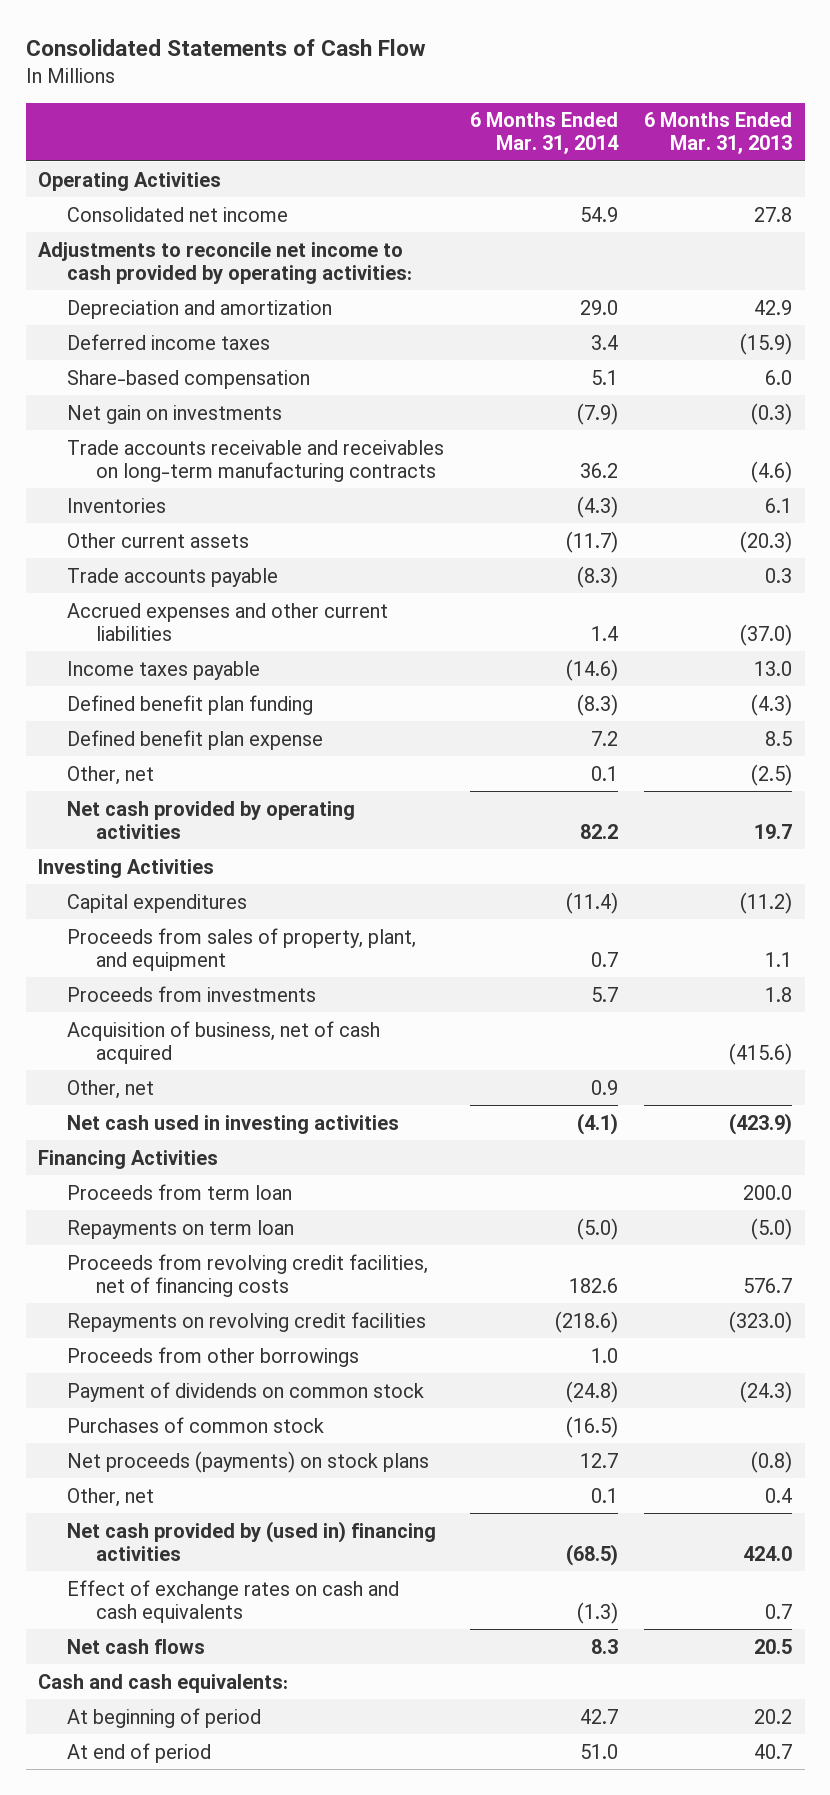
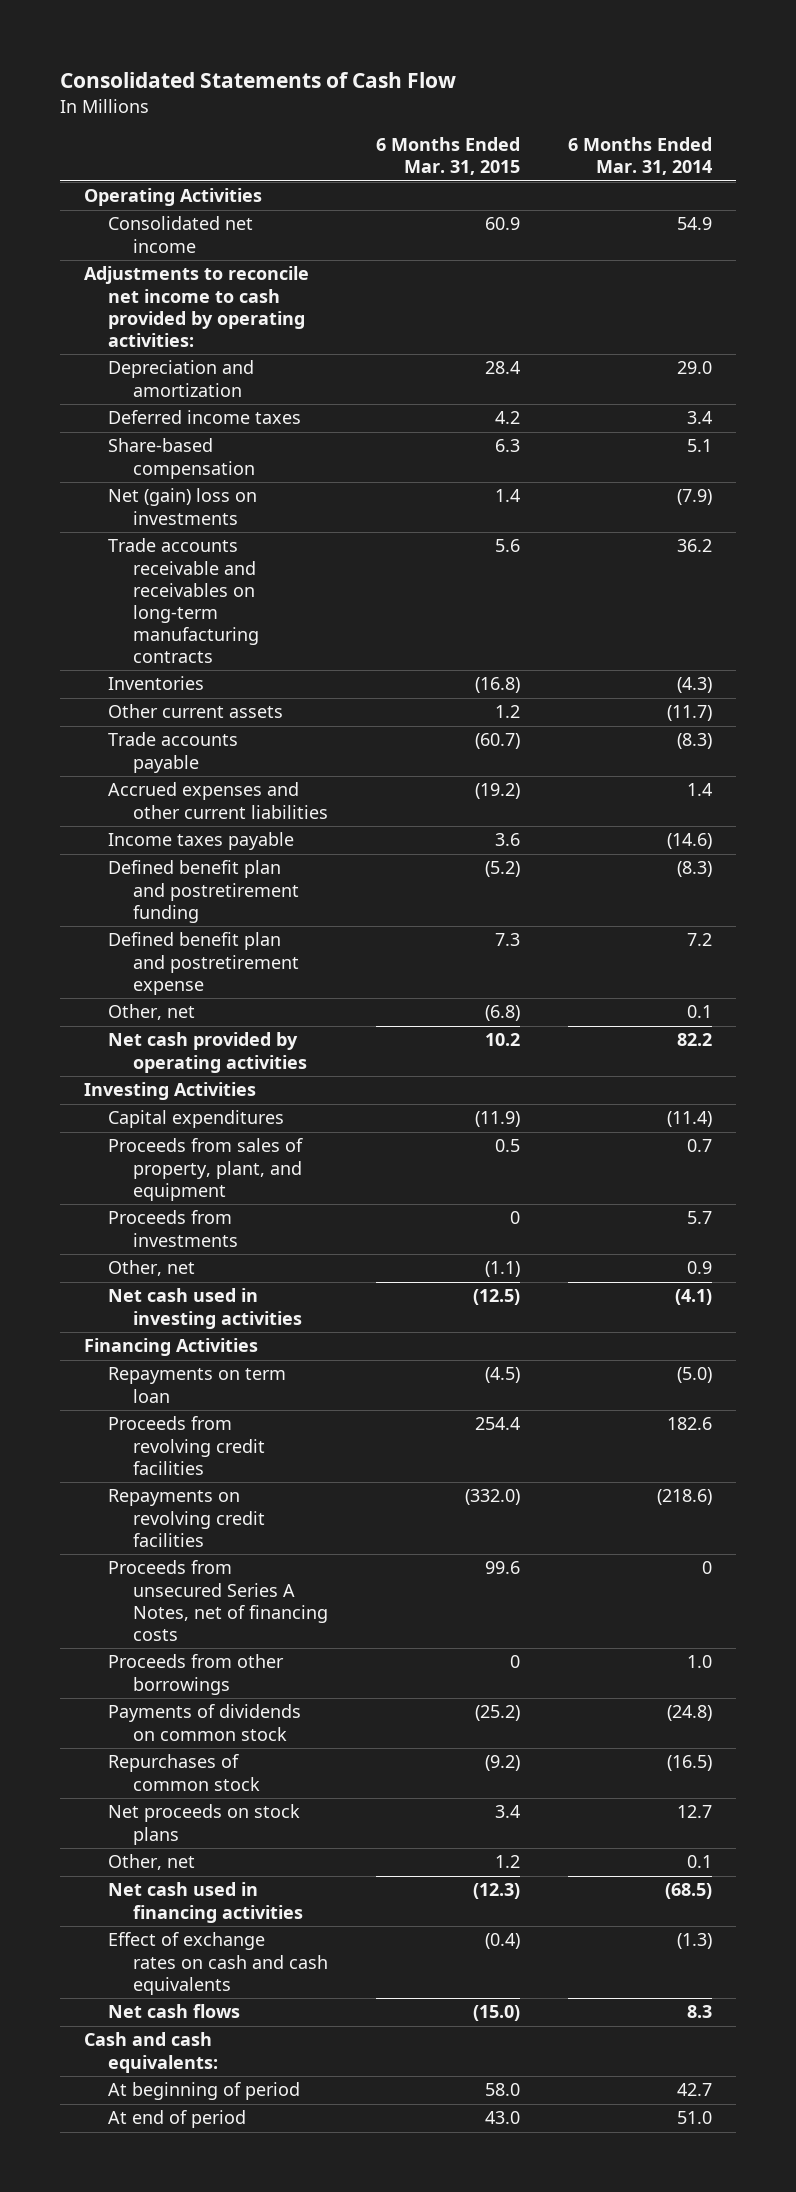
- | 6 Months Ended Mar. 31, 2014 | 6 Months Ended Mar. 31, 2013
+ | 6 Months Ended Mar. 31, 2015 | 6 Months Ended Mar. 31, 2014
- Net gain on investments | (7.9) | (0.3)
+ Net (gain) loss on investments | 1.4 | (7.9)
- Defined benefit plan funding | (8.3) | (4.3)
- Defined benefit plan expense | 7.2 | 8.5
+ Defined benefit plan and postretirement funding | (5.2) | (8.3)
+ Defined benefit plan and postretirement expense | 7.3 | 7.2
- Acquisition of business, net of cash acquired | | (415.6)
- Proceeds from term loan | | 200.0
- Proceeds from revolving credit facilities, net of financing costs | 182.6 | 576.7
+ Proceeds from revolving credit facilities | 254.4 | 182.6
+ Proceeds from unsecured Series A Notes, net of financing costs | 99.6 | 0
- Payment of dividends on common stock | (24.8) | (24.3)
- Purchases of common stock | (16.5) |
- Net proceeds (payments) on stock plans | 12.7 | (0.8)
+ Payments of dividends on common stock | (25.2) | (24.8)
+ Repurchases of common stock | (9.2) | (16.5)
+ Net proceeds on stock plans | 3.4 | 12.7
- Net cash provided by (used in) financing activities | (68.5) | 424.0
+ Net cash used in financing activities | (12.3) | (68.5)

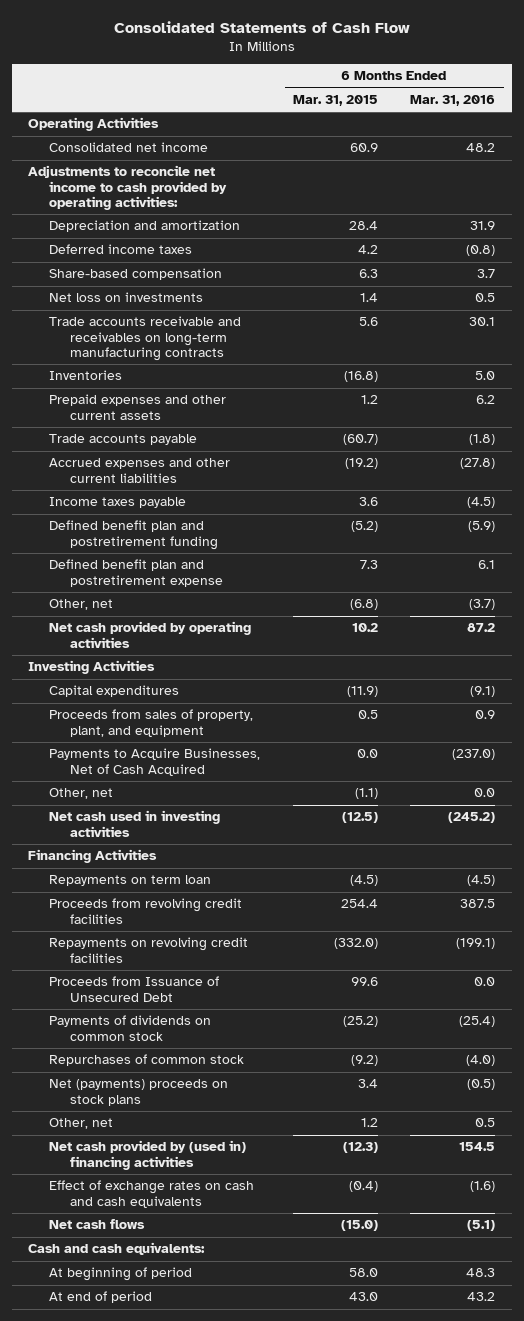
- | 6 Months Ended Mar. 31, 2015 | 6 Months Ended Mar. 31, 2014
+ | 6 Months Ended Mar. 31, 2015 | 6 Months Ended Mar. 31, 2016
- Net (gain) loss on investments | 1.4 | (7.9)
+ Net loss on investments | 1.4 | 0.5
- Other current assets | 1.2 | (11.7)
+ Prepaid expenses and other current assets | 1.2 | 6.2
- Proceeds from investments | 0 | 5.7
+ Payments to Acquire Businesses, Net of Cash Acquired | 0.0 | (237.0)
- Proceeds from unsecured Series A Notes, net of financing costs | 99.6 | 0
- Proceeds from other borrowings | 0 | 1.0
+ Proceeds from Issuance of Unsecured Debt | 99.6 | 0.0
- Net proceeds on stock plans | 3.4 | 12.7
+ Net (payments) proceeds on stock plans | 3.4 | (0.5)
- Net cash used in financing activities | (12.3) | (68.5)
+ Net cash provided by (used in) financing activities | (12.3) | 154.5

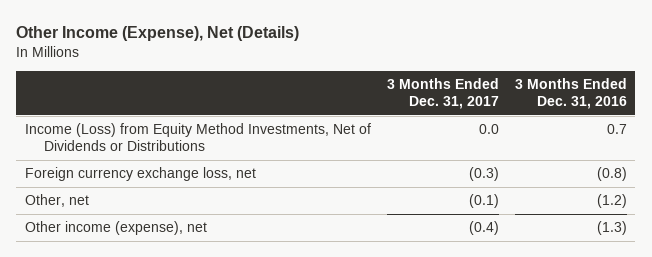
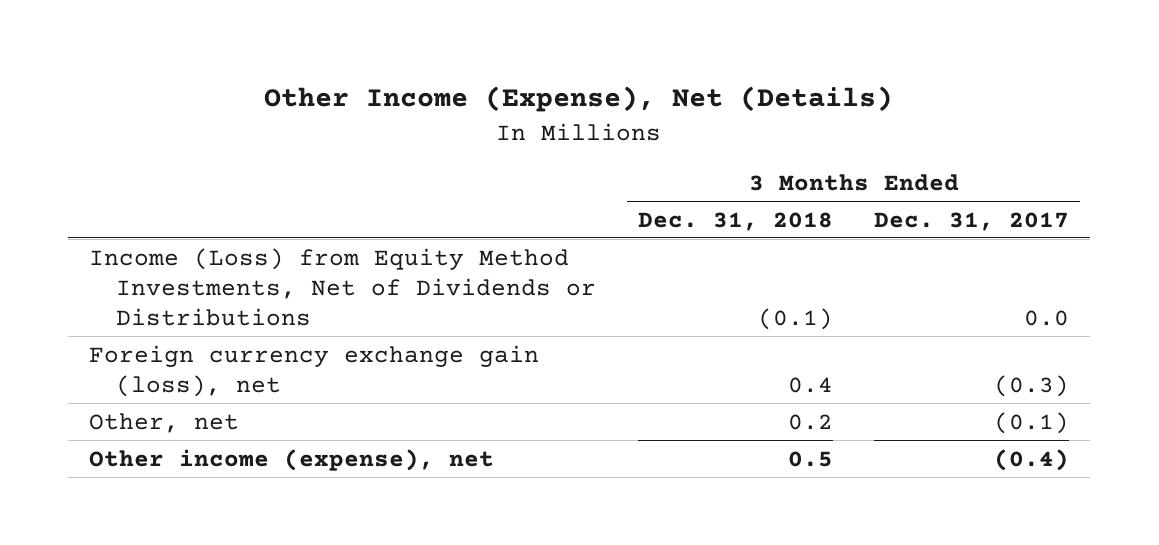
- | 3 Months Ended Dec. 31, 2017 | 3 Months Ended Dec. 31, 2016
+ | 3 Months Ended Dec. 31, 2018 | 3 Months Ended Dec. 31, 2017
- Foreign currency exchange loss, net | (0.3) | (0.8)
+ Foreign currency exchange gain (loss), net | 0.4 | (0.3)

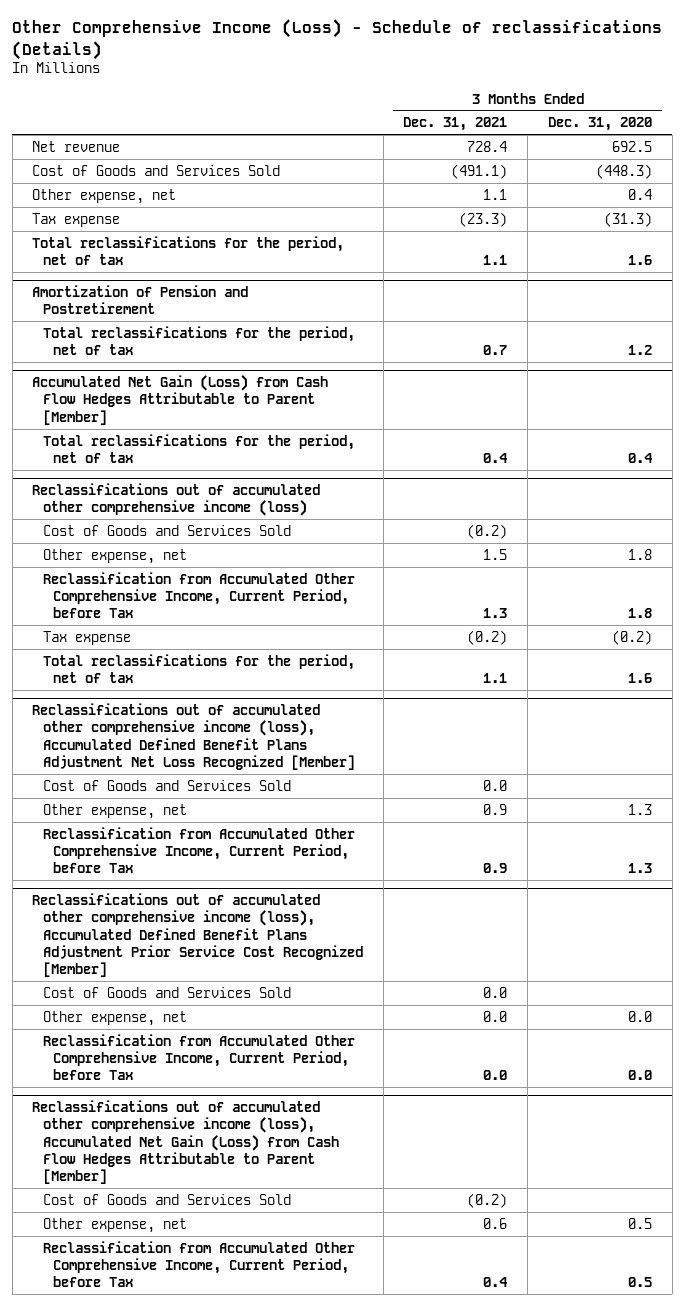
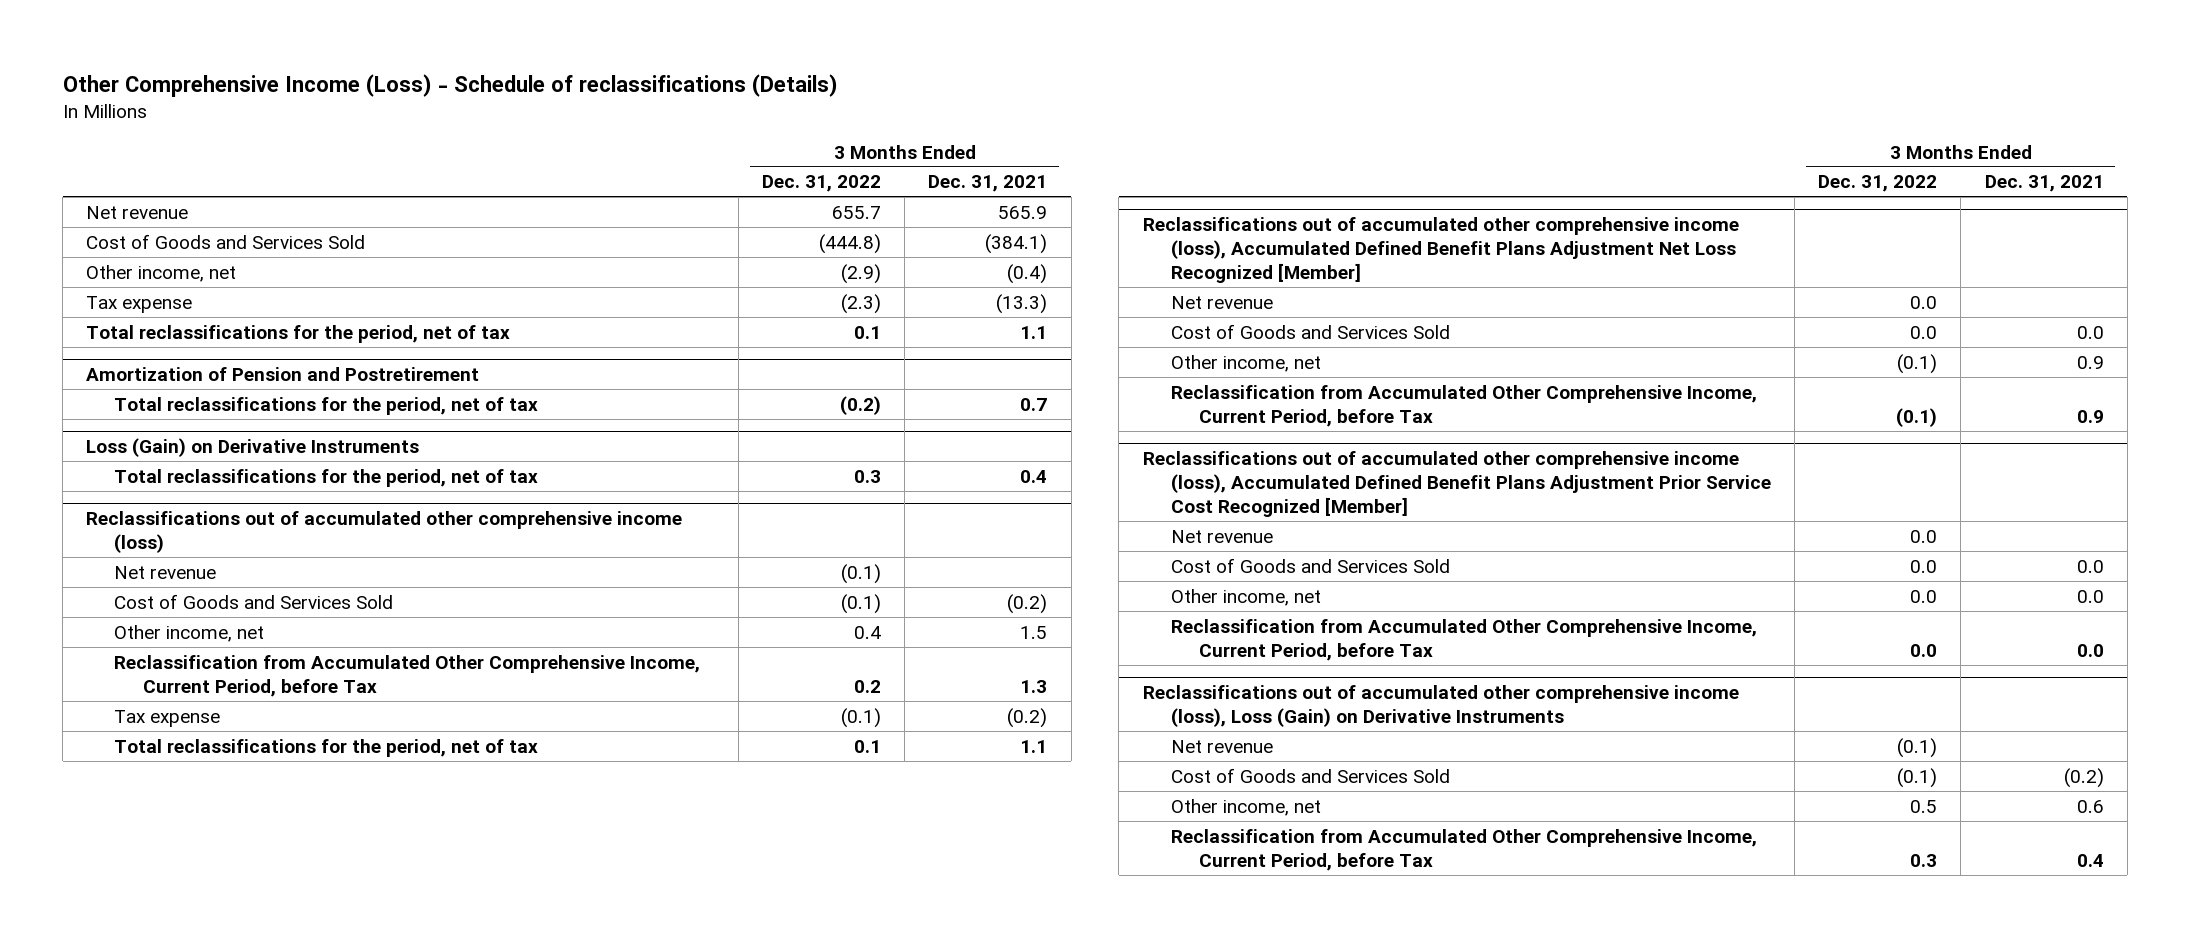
- | 3 Months Ended Dec. 31, 2021 | 3 Months Ended Dec. 31, 2020
+ | 3 Months Ended Dec. 31, 2022 | 3 Months Ended Dec. 31, 2021
- Net revenue | 728.4 | 692.5
- Cost of Goods and Services Sold | (491.1) | (448.3)
- Other expense, net | 1.1 | 0.4
- Tax expense | (23.3) | (31.3)
+ Net revenue | 655.7 | 565.9
+ Cost of Goods and Services Sold | (444.8) | (384.1)
+ Other income, net | (2.9) | (0.4)
+ Tax expense | (2.3) | (13.3)
- Accumulated Net Gain (Loss) from Cash Flow Hedges Attributable to Parent [Member]
+ Loss (Gain) on Derivative Instruments
@ Reclassifications out of accumulated other comprehensive income (loss)
+ Net revenue | (0.1) |
- Other expense, net | 1.5 | 1.8
+ Other income, net | 0.4 | 1.5
@ Reclassifications out of accumulated other comprehensive income (loss), Accumulated Defined Benefit Plans Adjustment Net Loss Recognized [Member]
+ Net revenue | 0.0 |
- Other expense, net | 0.9 | 1.3
+ Other income, net | (0.1) | 0.9
@ Reclassifications out of accumulated other comprehensive income (loss), Accumulated Defined Benefit Plans Adjustment Prior Service Cost Recognized [Member]
+ Net revenue | 0.0 |
- Other expense, net | 0.0 | 0.0
+ Other income, net | 0.0 | 0.0
- Reclassifications out of accumulated other comprehensive income (loss), Accumulated Net Gain (Loss) from Cash Flow Hedges Attributable to Parent [Member]
+ Reclassifications out of accumulated other comprehensive income (loss), Loss (Gain) on Derivative Instruments
+ Net revenue | (0.1) |
- Other expense, net | 0.6 | 0.5
+ Other income, net | 0.5 | 0.6

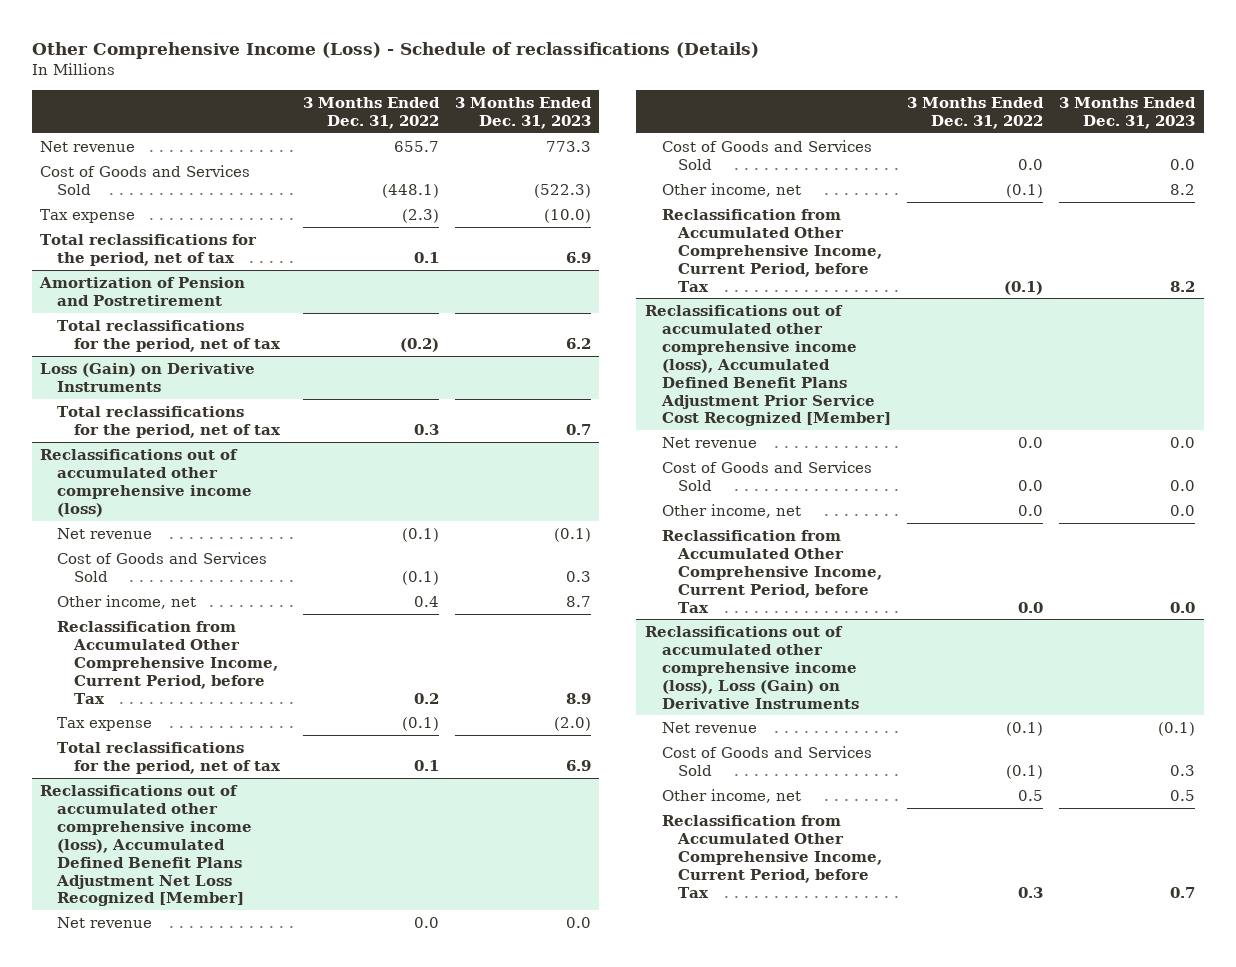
- | 3 Months Ended Dec. 31, 2022 | 3 Months Ended Dec. 31, 2021
+ | 3 Months Ended Dec. 31, 2022 | 3 Months Ended Dec. 31, 2023
- Cost of Goods and Services Sold | (444.8) | (384.1)
- Other income, net | (2.9) | (0.4)
+ Cost of Goods and Services Sold | (448.1) | (522.3)

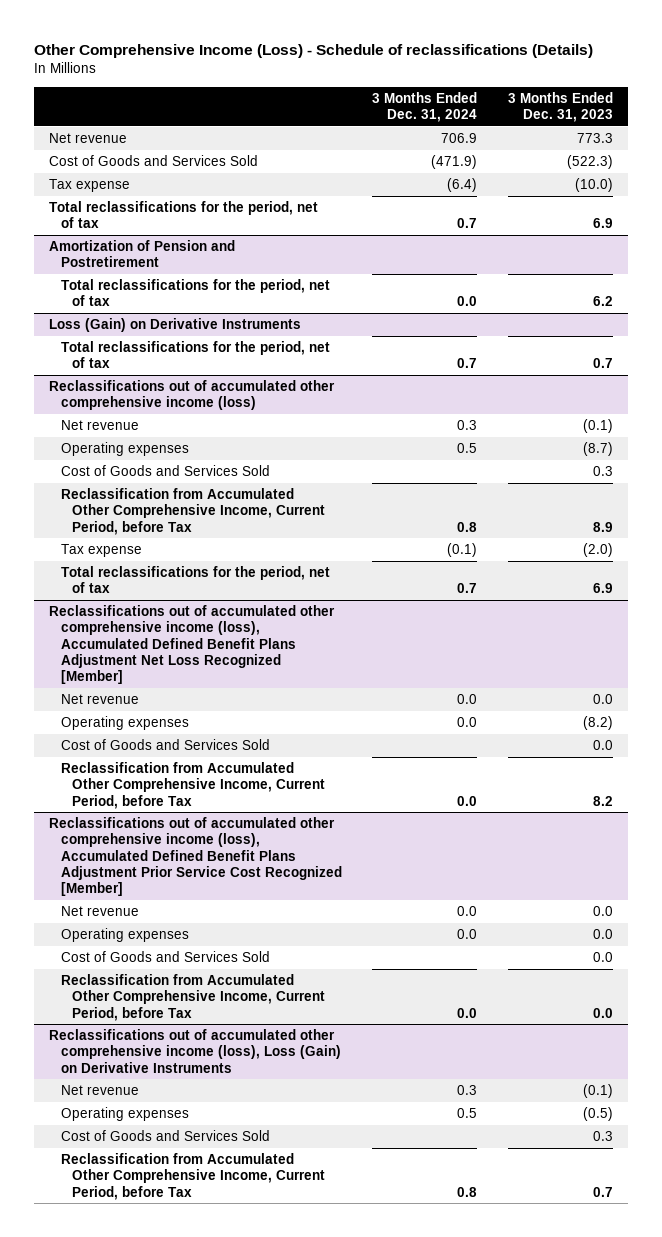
- | 3 Months Ended Dec. 31, 2022 | 3 Months Ended Dec. 31, 2023
+ | 3 Months Ended Dec. 31, 2024 | 3 Months Ended Dec. 31, 2023
@ Reclassifications out of accumulated other comprehensive income (loss)
+ Operating expenses | 0.5 | (8.7)
- Other income, net | 0.4 | 8.7
@ Reclassifications out of accumulated other comprehensive income (loss), Accumulated Defined Benefit Plans Adjustment Net Loss Recognized [Member]
+ Operating expenses | 0.0 | (8.2)
- Other income, net | (0.1) | 8.2
@ Reclassifications out of accumulated other comprehensive income (loss), Accumulated Defined Benefit Plans Adjustment Prior Service Cost Recognized [Member]
+ Operating expenses | 0.0 | 0.0
- Other income, net | 0.0 | 0.0
@ Reclassifications out of accumulated other comprehensive income (loss), Loss (Gain) on Derivative Instruments
+ Operating expenses | 0.5 | (0.5)
- Other income, net | 0.5 | 0.5

